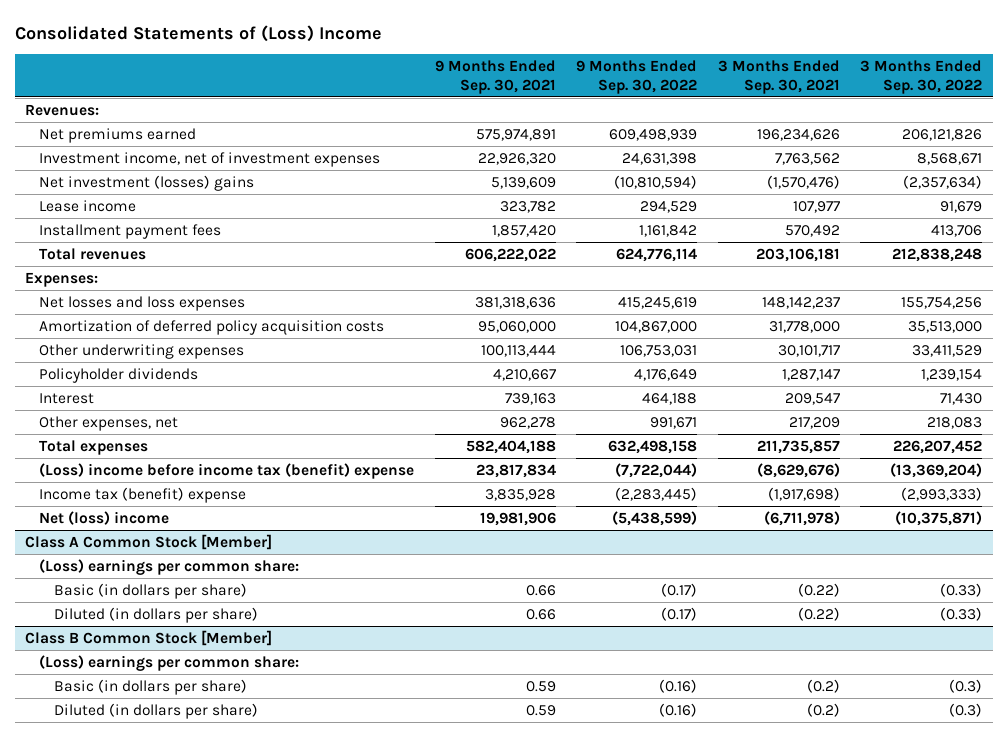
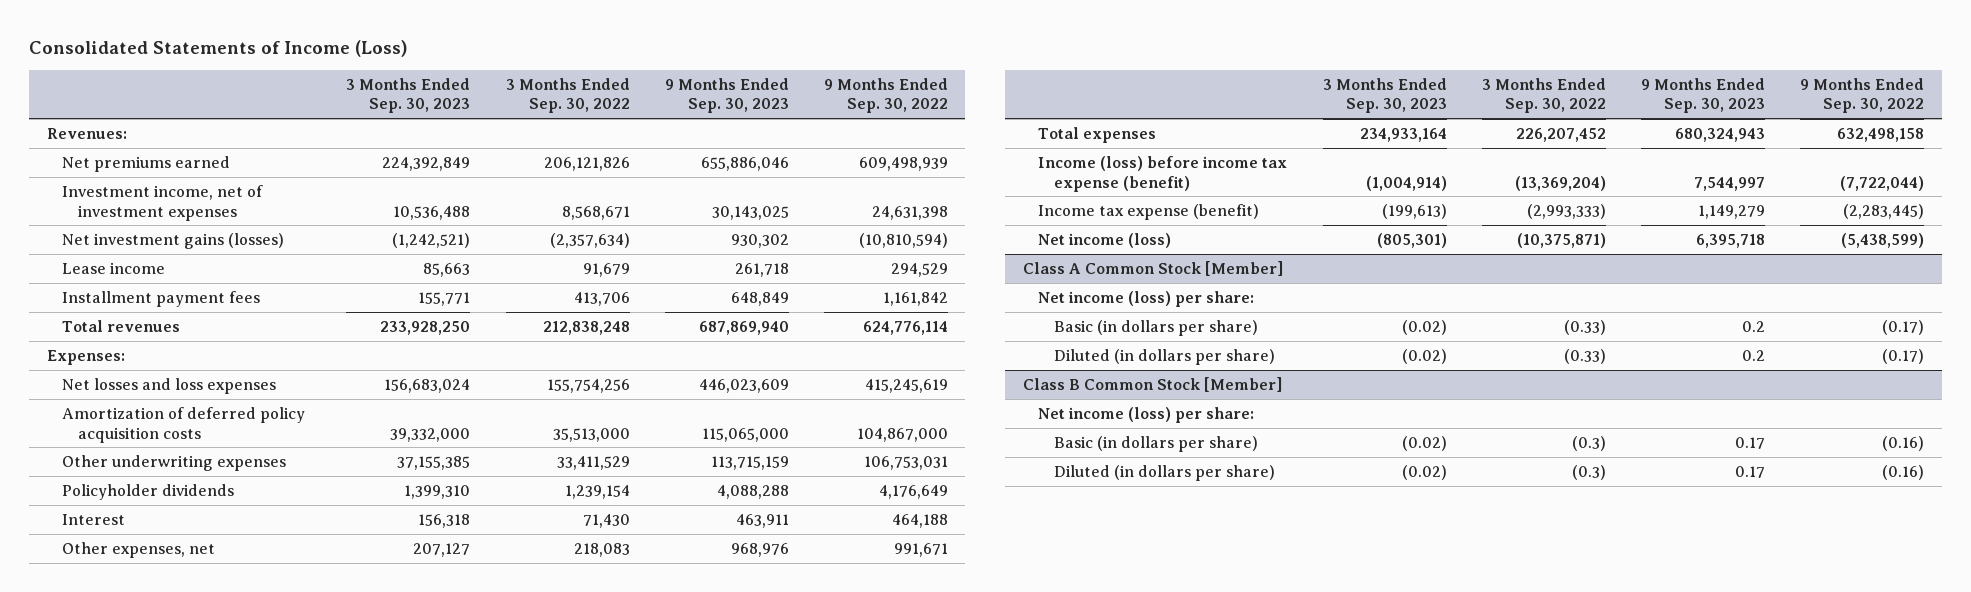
- Consolidated Statements of (Loss) Income
+ Consolidated Statements of Income (Loss)
- | 9 Months Ended Sep. 30, 2021 | 9 Months Ended Sep. 30, 2022 | 3 Months Ended Sep. 30, 2021 | 3 Months Ended Sep. 30, 2022
+ | 3 Months Ended Sep. 30, 2023 | 3 Months Ended Sep. 30, 2022 | 9 Months Ended Sep. 30, 2023 | 9 Months Ended Sep. 30, 2022
- Net investment (losses) gains | 5,139,609 | (10,810,594) | (1,570,476) | (2,357,634)
+ Net investment gains (losses) | (1,242,521) | (2,357,634) | 930,302 | (10,810,594)
- (Loss) income before income tax (benefit) expense | 23,817,834 | (7,722,044) | (8,629,676) | (13,369,204)
- Income tax (benefit) expense | 3,835,928 | (2,283,445) | (1,917,698) | (2,993,333)
- Net (loss) income | 19,981,906 | (5,438,599) | (6,711,978) | (10,375,871)
+ Income (loss) before income tax expense (benefit) | (1,004,914) | (13,369,204) | 7,544,997 | (7,722,044)
+ Income tax expense (benefit) | (199,613) | (2,993,333) | 1,149,279 | (2,283,445)
+ Net income (loss) | (805,301) | (10,375,871) | 6,395,718 | (5,438,599)
@ Class A Common Stock [Member]
- (Loss) earnings per common share:
+ Net income (loss) per share:
@ Class B Common Stock [Member]
- (Loss) earnings per common share:
+ Net income (loss) per share:

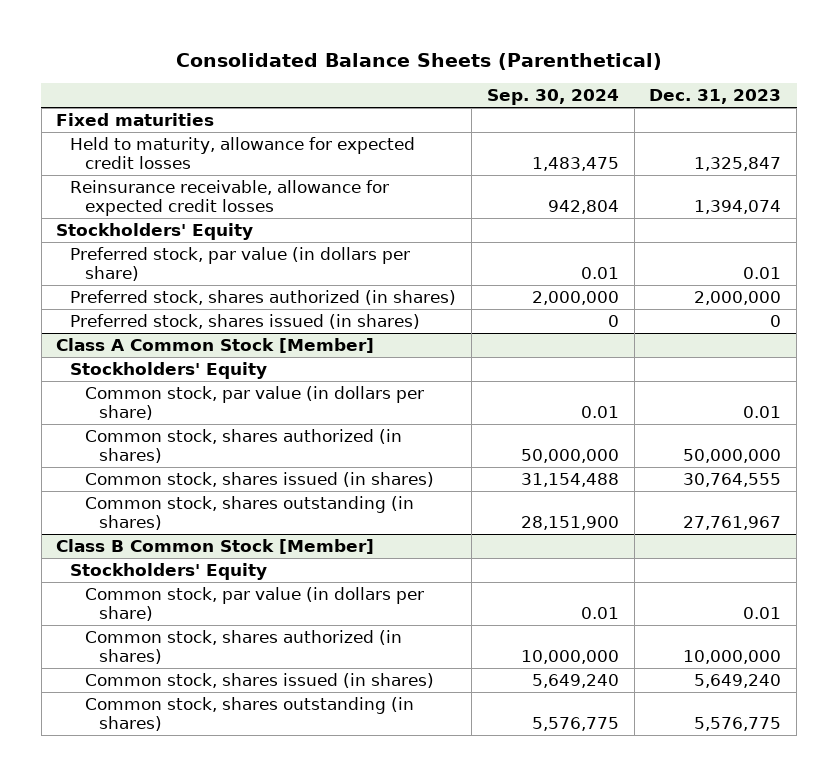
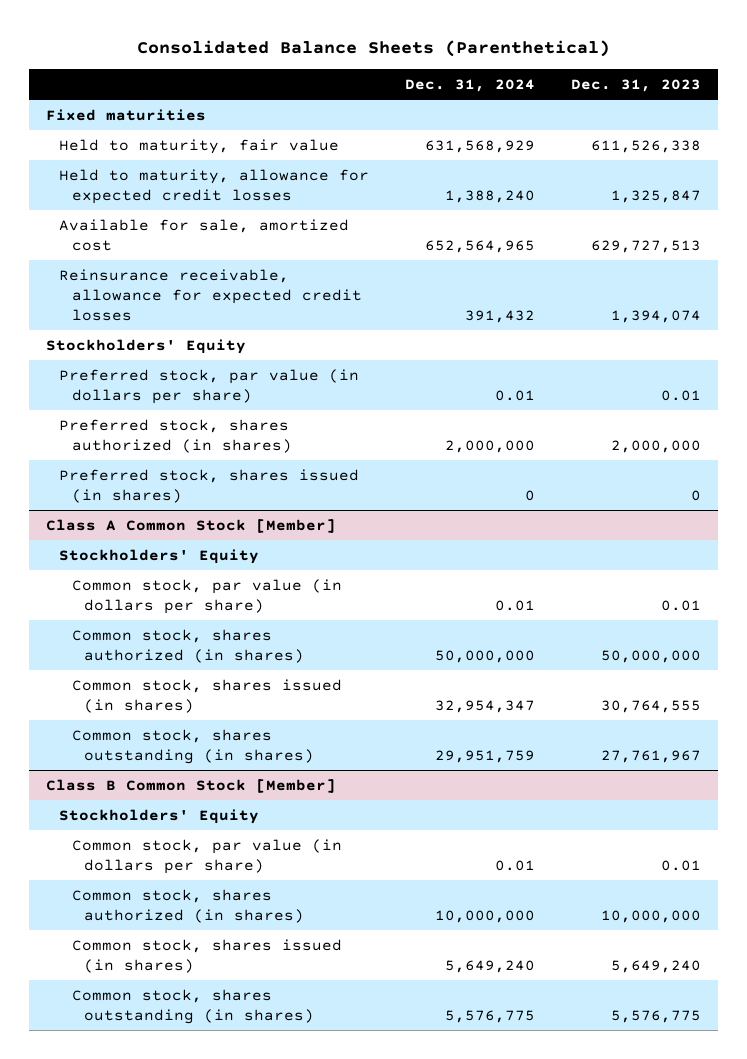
- | Sep. 30, 2024 | Dec. 31, 2023
+ | Dec. 31, 2024 | Dec. 31, 2023
+ Held to maturity, fair value | 631,568,929 | 611,526,338
+ Available for sale, amortized cost | 652,564,965 | 629,727,513

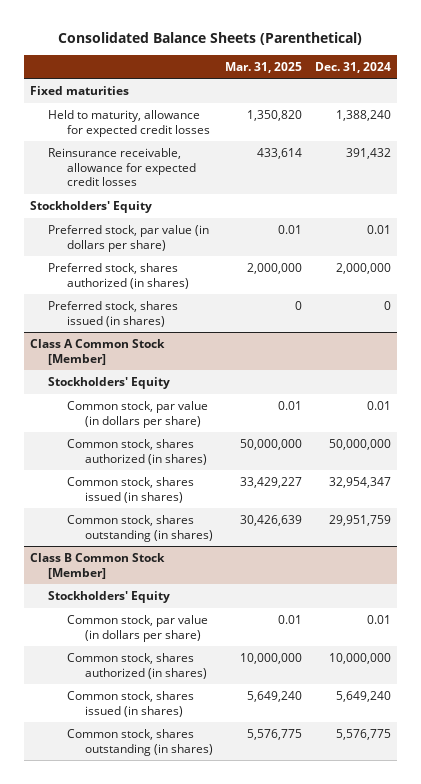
- | Dec. 31, 2024 | Dec. 31, 2023
+ | Mar. 31, 2025 | Dec. 31, 2024
- Held to maturity, fair value | 631,568,929 | 611,526,338
- Available for sale, amortized cost | 652,564,965 | 629,727,513

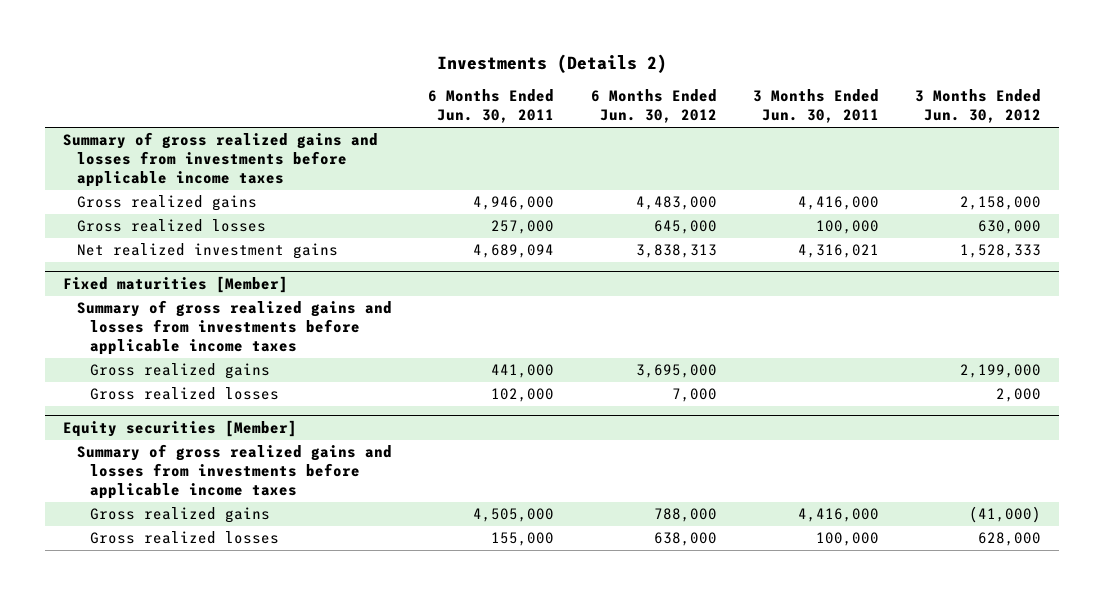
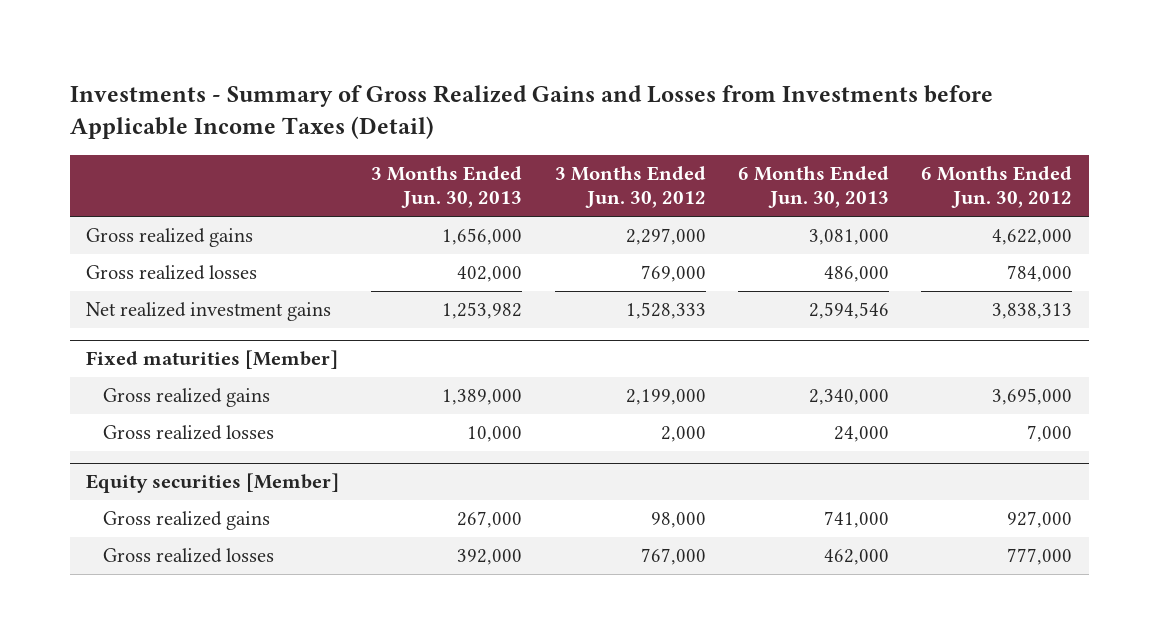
- Investments (Details 2)
+ Investments - Summary of Gross Realized Gains and Losses from Investments before Applicable Income Taxes (Detail)
- | 6 Months Ended Jun. 30, 2011 | 6 Months Ended Jun. 30, 2012 | 3 Months Ended Jun. 30, 2011 | 3 Months Ended Jun. 30, 2012
+ | 3 Months Ended Jun. 30, 2013 | 3 Months Ended Jun. 30, 2012 | 6 Months Ended Jun. 30, 2013 | 6 Months Ended Jun. 30, 2012
- Summary of gross realized gains and losses from investments before applicable income taxes
- Gross realized gains | 4,946,000 | 4,483,000 | 4,416,000 | 2,158,000
- Gross realized losses | 257,000 | 645,000 | 100,000 | 630,000
+ Gross realized gains | 1,656,000 | 2,297,000 | 3,081,000 | 4,622,000
+ Gross realized losses | 402,000 | 769,000 | 486,000 | 784,000
@ Fixed maturities [Member]
- Summary of gross realized gains and losses from investments before applicable income taxes
@ Equity securities [Member]
- Summary of gross realized gains and losses from investments before applicable income taxes
- Gross realized gains | 4,505,000 | 788,000 | 4,416,000 | (41,000)
- Gross realized losses | 155,000 | 638,000 | 100,000 | 628,000
+ Gross realized gains | 267,000 | 98,000 | 741,000 | 927,000
+ Gross realized losses | 392,000 | 767,000 | 462,000 | 777,000

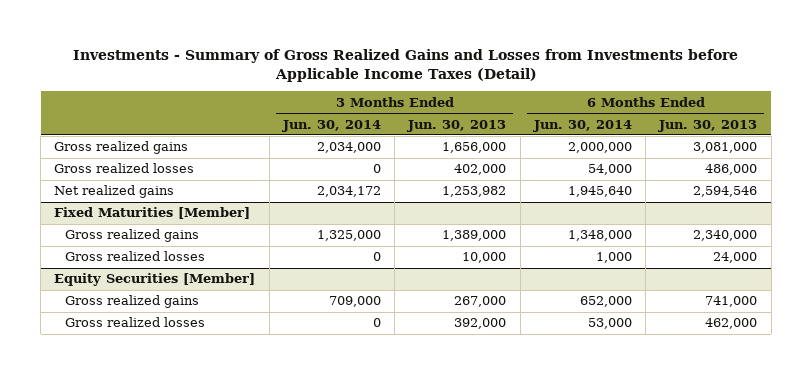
- | 3 Months Ended Jun. 30, 2013 | 3 Months Ended Jun. 30, 2012 | 6 Months Ended Jun. 30, 2013 | 6 Months Ended Jun. 30, 2012
+ | 3 Months Ended Jun. 30, 2014 | 3 Months Ended Jun. 30, 2013 | 6 Months Ended Jun. 30, 2014 | 6 Months Ended Jun. 30, 2013
- Net realized investment gains | 1,253,982 | 1,528,333 | 2,594,546 | 3,838,313
- Fixed maturities [Member]
+ Net realized gains | 2,034,172 | 1,253,982 | 1,945,640 | 2,594,546
+ Fixed Maturities [Member]
- Equity securities [Member]
+ Equity Securities [Member]

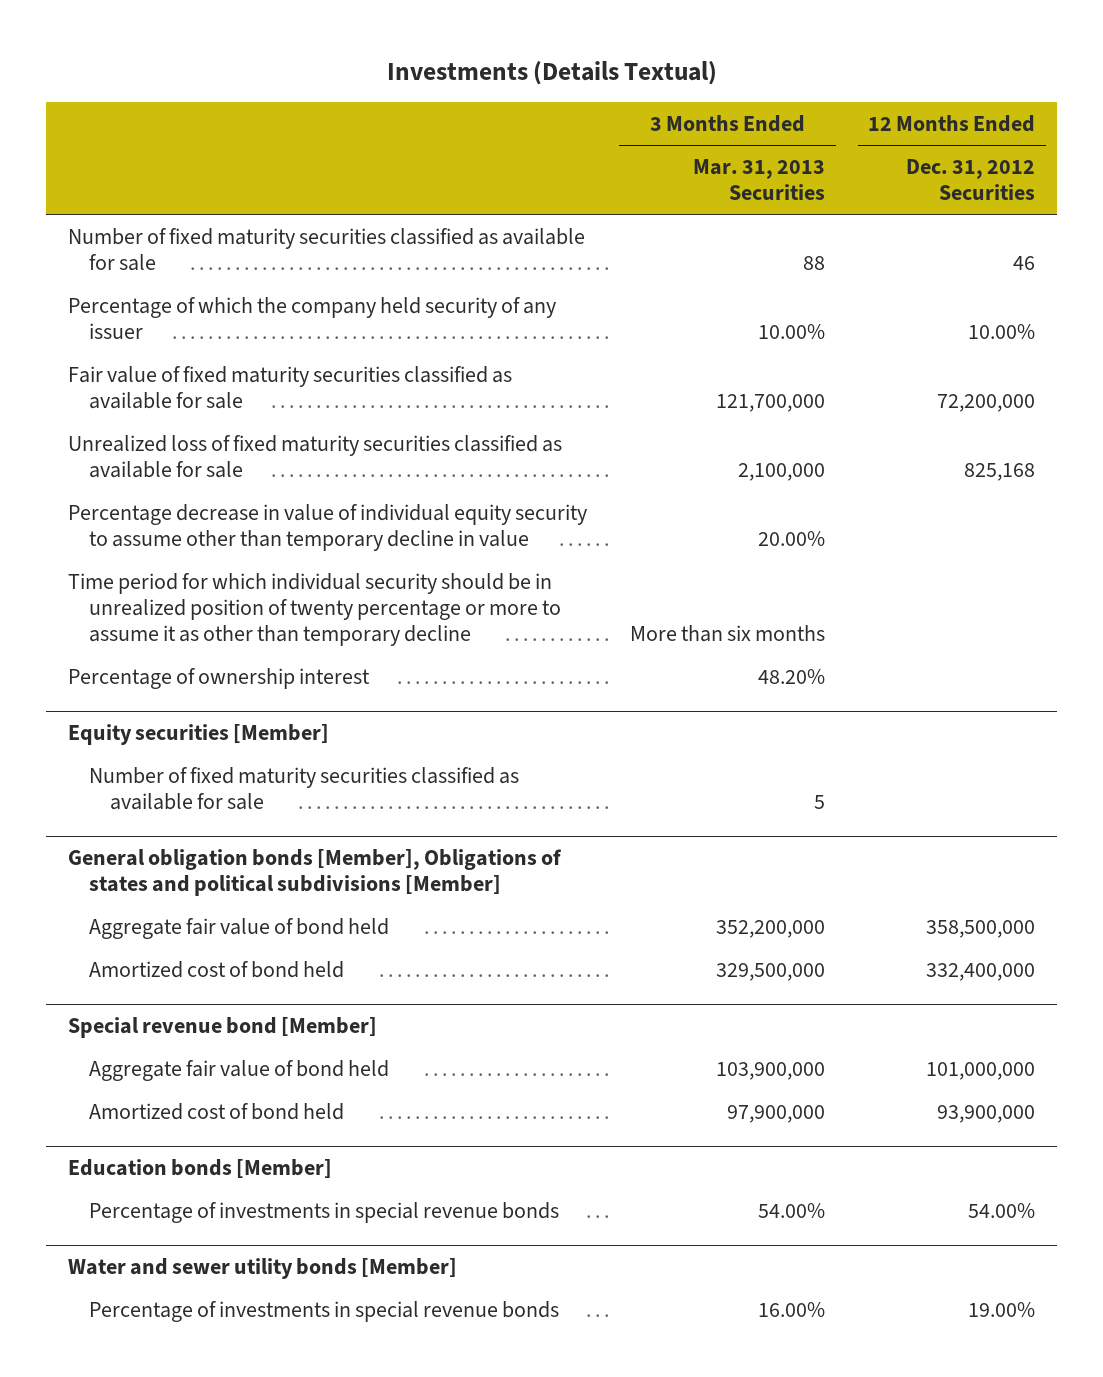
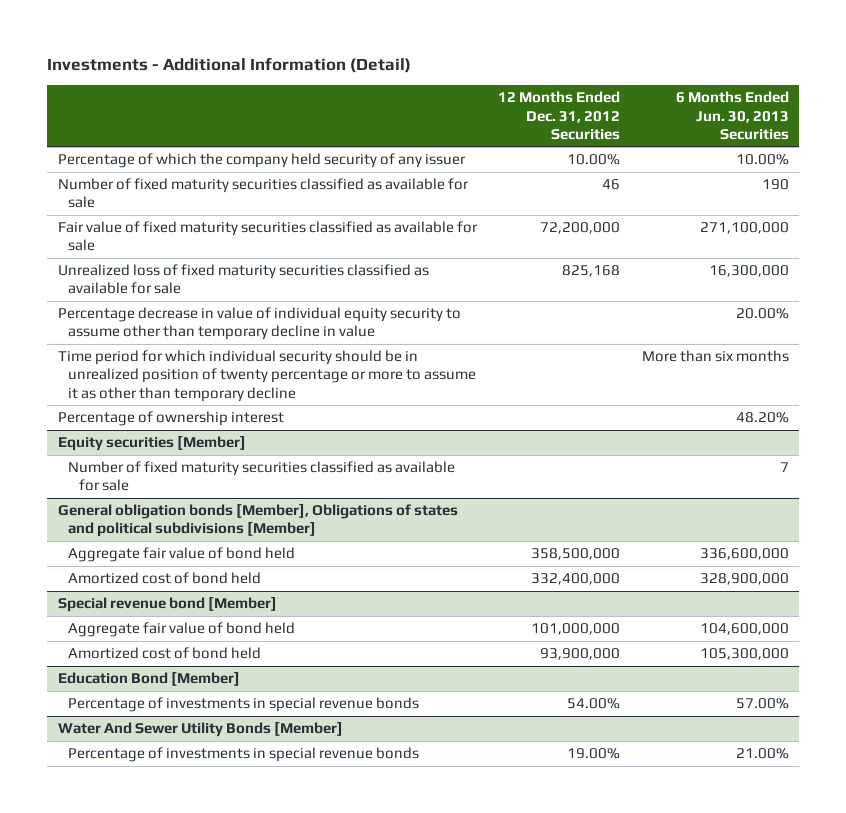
- Investments (Details Textual)
+ Investments - Additional Information (Detail)
- | 3 Months Ended Mar. 31, 2013 Securities | 12 Months Ended Dec. 31, 2012 Securities
+ | 12 Months Ended Dec. 31, 2012 Securities | 6 Months Ended Jun. 30, 2013 Securities
moved down: Number of fixed maturity securities classified as available for sale | 46 | 190
- Education bonds [Member]
+ Education Bond [Member]
- Water and sewer utility bonds [Member]
+ Water And Sewer Utility Bonds [Member]

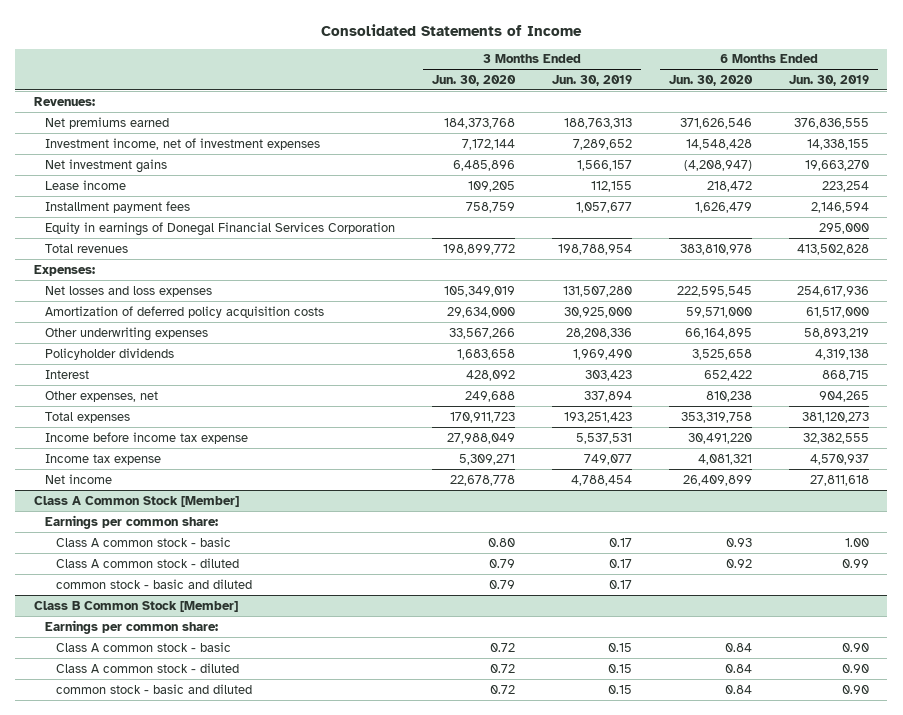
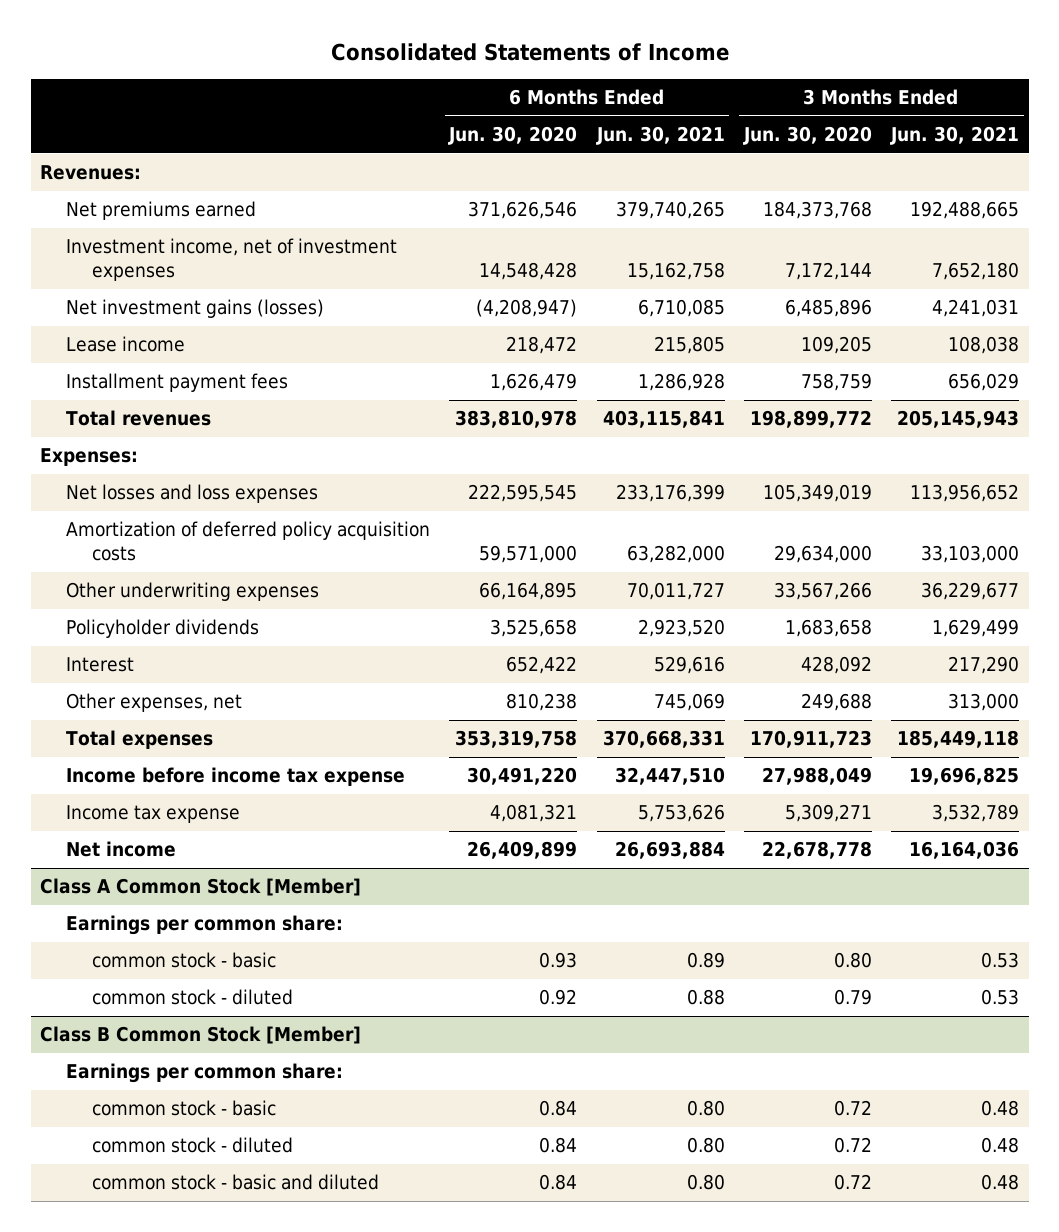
- | 3 Months Ended Jun. 30, 2020 | 3 Months Ended Jun. 30, 2019 | 6 Months Ended Jun. 30, 2020 | 6 Months Ended Jun. 30, 2019
+ | 6 Months Ended Jun. 30, 2020 | 6 Months Ended Jun. 30, 2021 | 3 Months Ended Jun. 30, 2020 | 3 Months Ended Jun. 30, 2021
- Net investment gains | 6,485,896 | 1,566,157 | (4,208,947) | 19,663,270
+ Net investment gains (losses) | (4,208,947) | 6,710,085 | 6,485,896 | 4,241,031
- Equity in earnings of Donegal Financial Services Corporation | | | | 295,000
@ Class A Common Stock [Member]
- Class A common stock - basic | 0.80 | 0.17 | 0.93 | 1.00
- Class A common stock - diluted | 0.79 | 0.17 | 0.92 | 0.99
- common stock - basic and diluted | 0.79 | 0.17 | |
+ common stock - basic | 0.93 | 0.89 | 0.80 | 0.53
+ common stock - diluted | 0.92 | 0.88 | 0.79 | 0.53
@ Class B Common Stock [Member]
- Class A common stock - basic | 0.72 | 0.15 | 0.84 | 0.90
- Class A common stock - diluted | 0.72 | 0.15 | 0.84 | 0.90
+ common stock - basic | 0.84 | 0.80 | 0.72 | 0.48
+ common stock - diluted | 0.84 | 0.80 | 0.72 | 0.48

